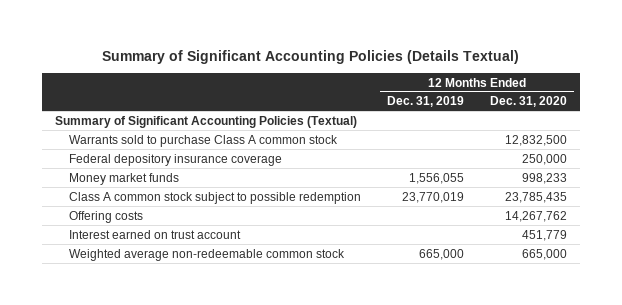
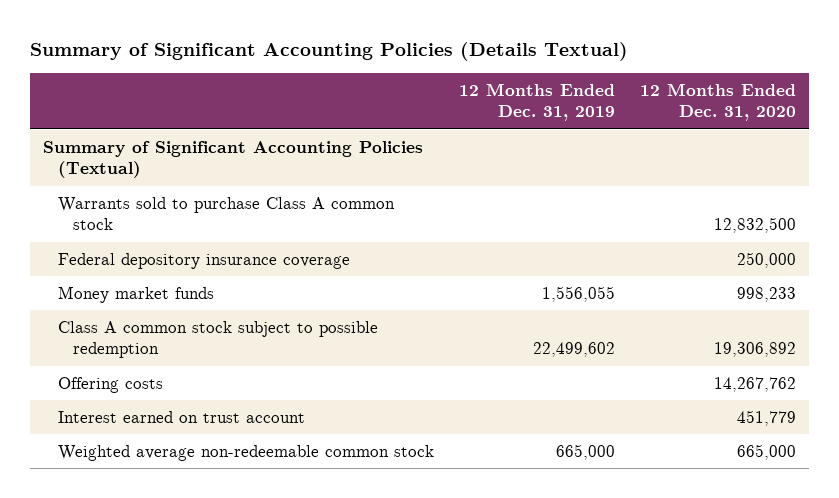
- Class A common stock subject to possible redemption | 23,770,019 | 23,785,435
+ Class A common stock subject to possible redemption | 22,499,602 | 19,306,892

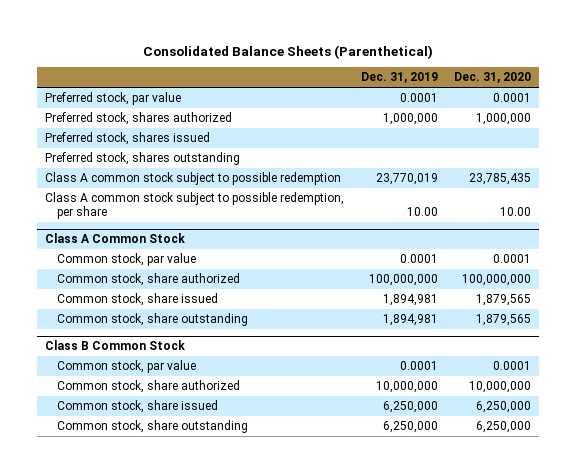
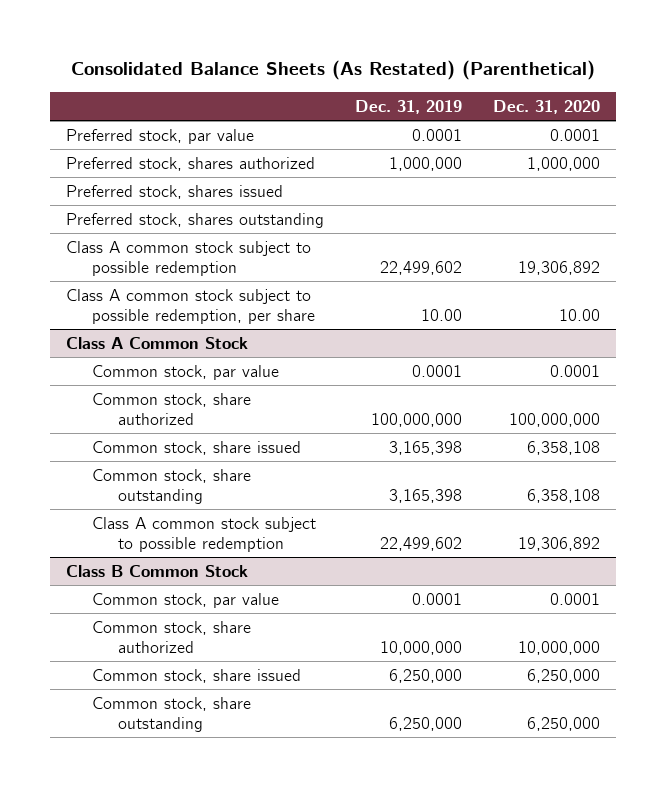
- Consolidated Balance Sheets (Parenthetical)
+ Consolidated Balance Sheets (As Restated) (Parenthetical)
- Class A common stock subject to possible redemption | 23,770,019 | 23,785,435
+ Class A common stock subject to possible redemption | 22,499,602 | 19,306,892
@ Class A Common Stock
- Common stock, share issued | 1,894,981 | 1,879,565
- Common stock, share outstanding | 1,894,981 | 1,879,565
+ Common stock, share issued | 3,165,398 | 6,358,108
+ Common stock, share outstanding | 3,165,398 | 6,358,108
+ Class A common stock subject to possible redemption | 22,499,602 | 19,306,892

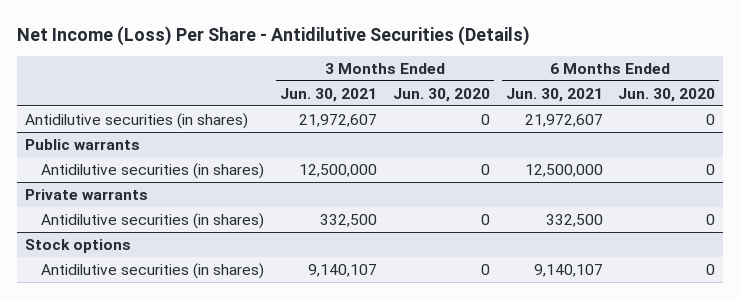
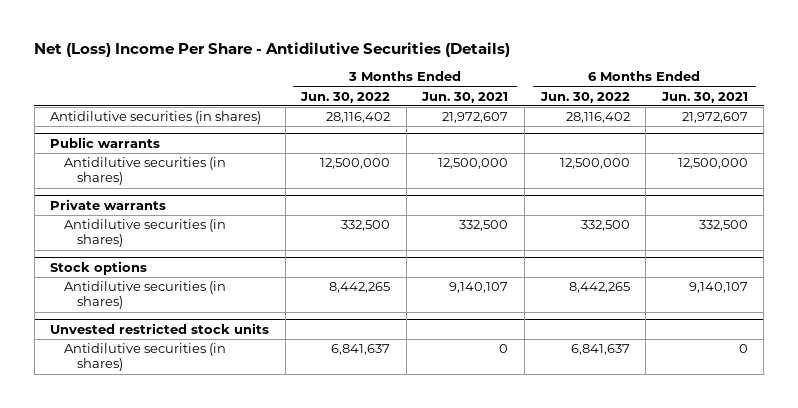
- Net Income (Loss) Per Share - Antidilutive Securities (Details)
+ Net (Loss) Income Per Share - Antidilutive Securities (Details)
- | 3 Months Ended Jun. 30, 2021 | 3 Months Ended Jun. 30, 2020 | 6 Months Ended Jun. 30, 2021 | 6 Months Ended Jun. 30, 2020
+ | 3 Months Ended Jun. 30, 2022 | 3 Months Ended Jun. 30, 2021 | 6 Months Ended Jun. 30, 2022 | 6 Months Ended Jun. 30, 2021
+ Unvested restricted stock units
+ Antidilutive securities (in shares) | 6,841,637 | 0 | 6,841,637 | 0

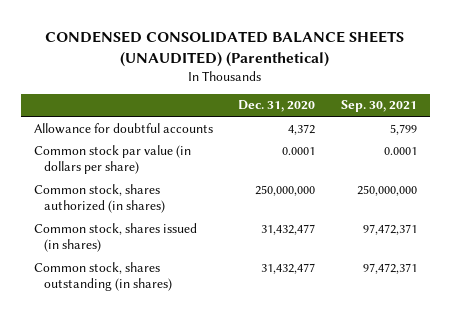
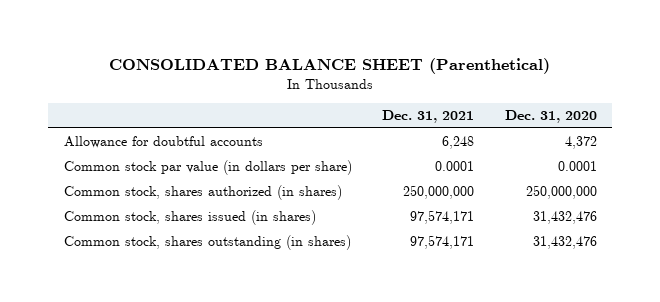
- CONDENSED CONSOLIDATED BALANCE SHEETS (UNAUDITED) (Parenthetical)
+ CONSOLIDATED BALANCE SHEET (Parenthetical)
- | Dec. 31, 2020 | Sep. 30, 2021
+ | Dec. 31, 2021 | Dec. 31, 2020
- Common stock, shares issued (in shares) | 31,432,477 | 97,472,371
- Common stock, shares outstanding (in shares) | 31,432,477 | 97,472,371
+ Common stock, shares issued (in shares) | 97,574,171 | 31,432,476
+ Common stock, shares outstanding (in shares) | 97,574,171 | 31,432,476

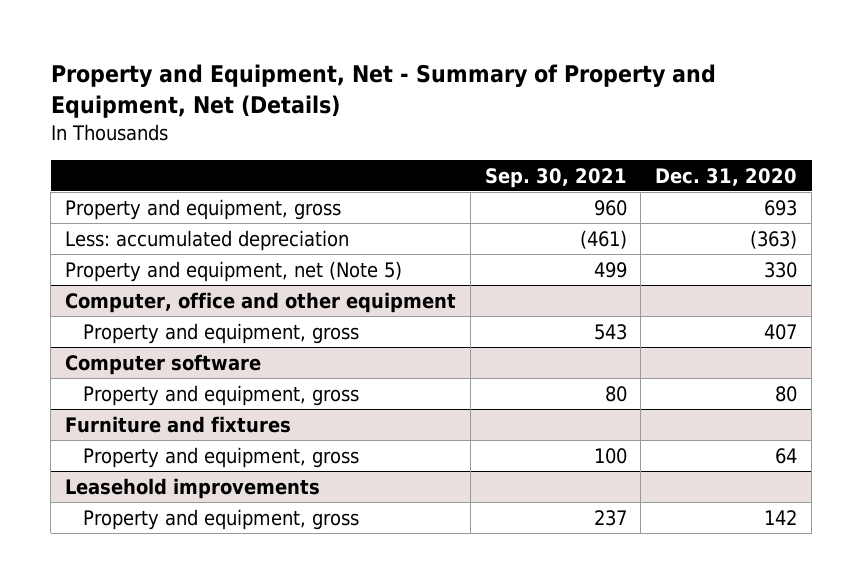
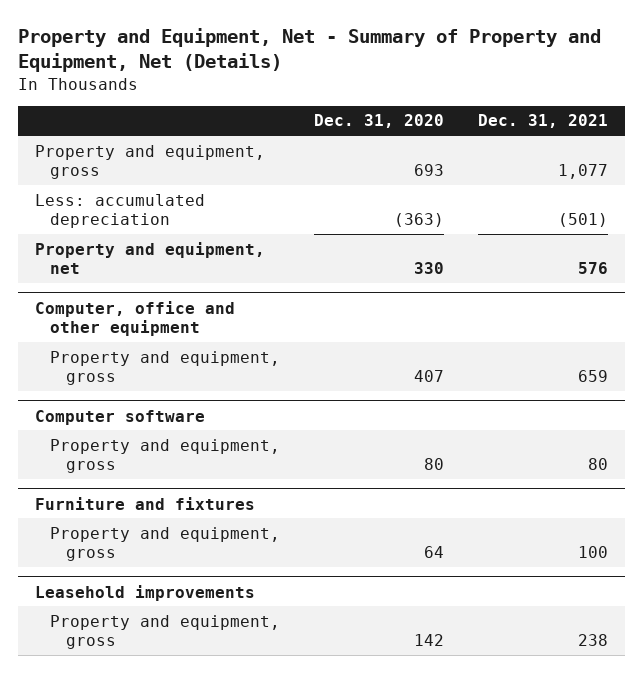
- | Sep. 30, 2021 | Dec. 31, 2020
+ | Dec. 31, 2020 | Dec. 31, 2021
- Property and equipment, net (Note 5) | 499 | 330
+ Property and equipment, net | 330 | 576

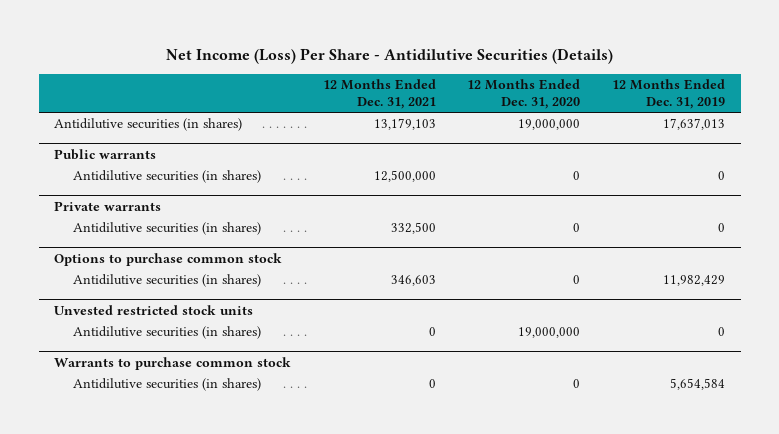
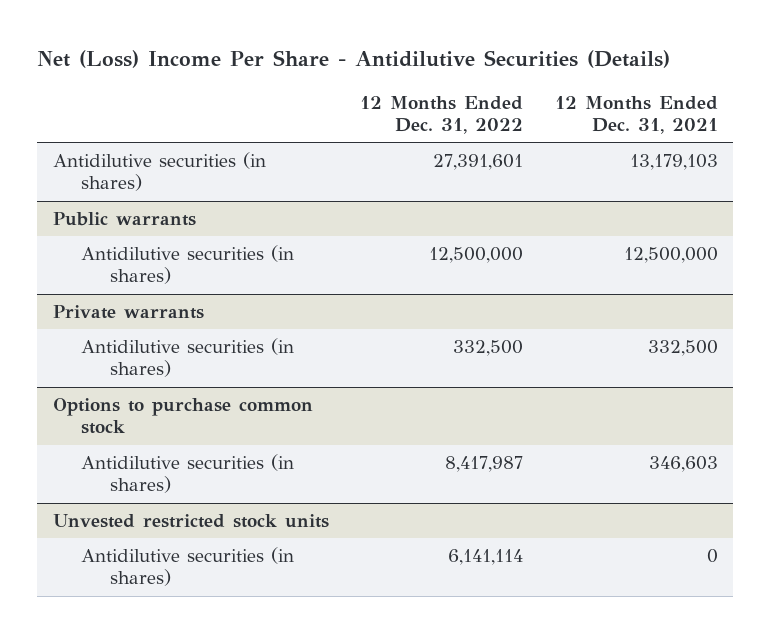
- Net Income (Loss) Per Share - Antidilutive Securities (Details)
+ Net (Loss) Income Per Share - Antidilutive Securities (Details)
- | 12 Months Ended Dec. 31, 2021 | 12 Months Ended Dec. 31, 2020 | 12 Months Ended Dec. 31, 2019
+ | 12 Months Ended Dec. 31, 2022 | 12 Months Ended Dec. 31, 2021
- Warrants to purchase common stock
- Antidilutive securities (in shares) | 0 | 0 | 5,654,584

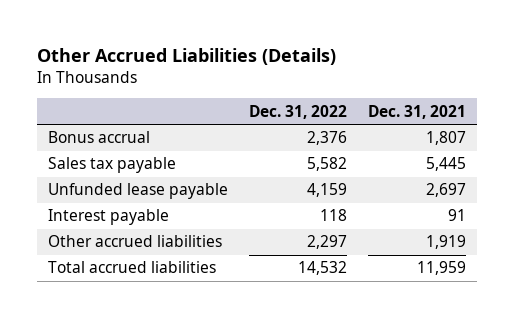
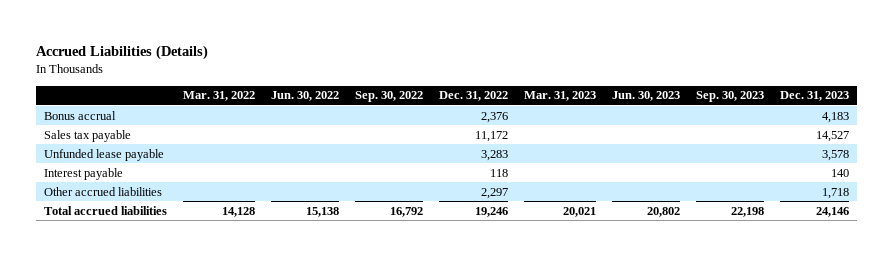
- Other Accrued Liabilities (Details)
+ Accrued Liabilities (Details)
- | Dec. 31, 2022 | Dec. 31, 2021
+ | Mar. 31, 2022 | Jun. 30, 2022 | Sep. 30, 2022 | Dec. 31, 2022 | Mar. 31, 2023 | Jun. 30, 2023 | Sep. 30, 2023 | Dec. 31, 2023
- Sales tax payable | 5,582 | 5,445
- Unfunded lease payable | 4,159 | 2,697
+ Sales tax payable | | | | 11,172 | | | | 14,527
+ Unfunded lease payable | | | | 3,283 | | | | 3,578
- Total accrued liabilities | 14,532 | 11,959
+ Total accrued liabilities | 14,128 | 15,138 | 16,792 | 19,246 | 20,021 | 20,802 | 22,198 | 24,146

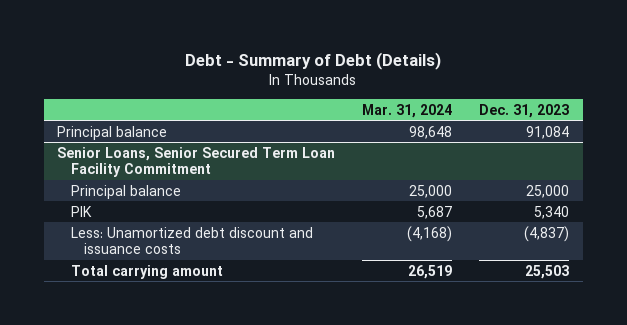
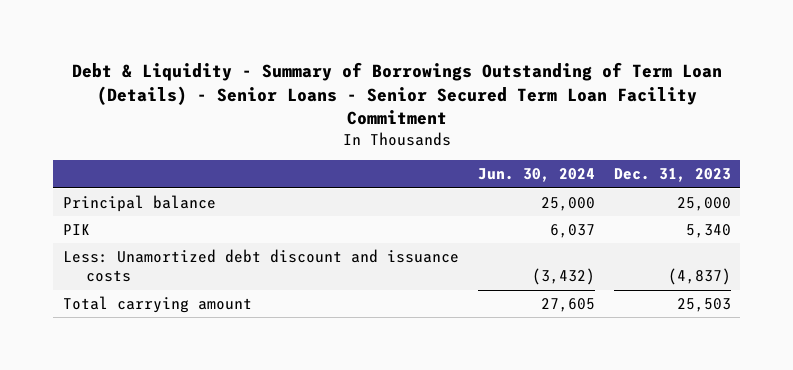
- Debt - Summary of Debt (Details)
+ Debt & Liquidity - Summary of Borrowings Outstanding of Term Loan (Details) - Senior Loans - Senior Secured Term Loan Facility Commitment
- | Mar. 31, 2024 | Dec. 31, 2023
+ | Jun. 30, 2024 | Dec. 31, 2023
- Principal balance | 98,648 | 91,084
- Senior Loans, Senior Secured Term Loan Facility Commitment

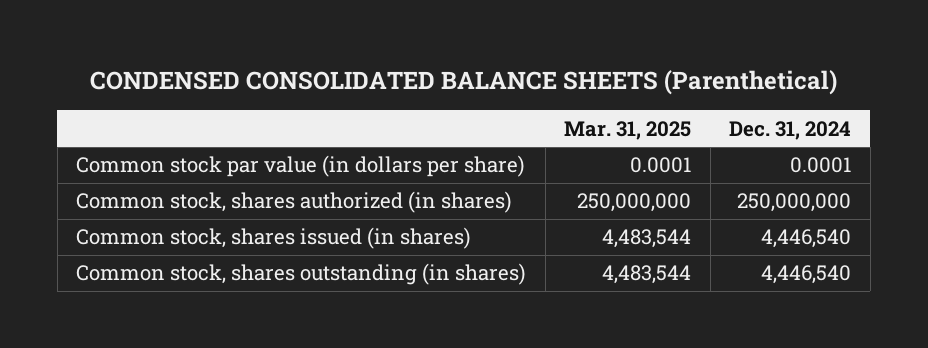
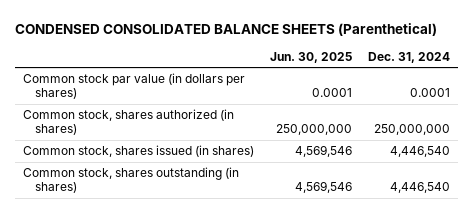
- | Mar. 31, 2025 | Dec. 31, 2024
+ | Jun. 30, 2025 | Dec. 31, 2024
- Common stock par value (in dollars per share) | 0.0001 | 0.0001
+ Common stock par value (in dollars per shares) | 0.0001 | 0.0001

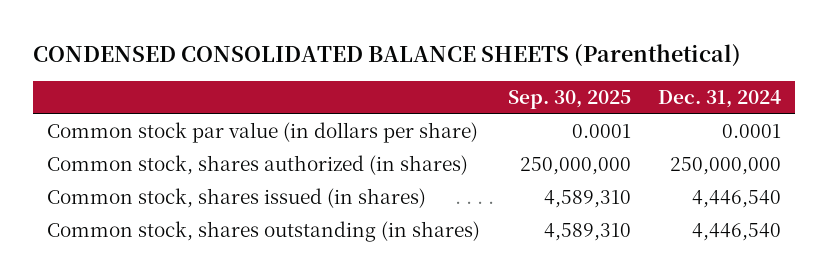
- | Jun. 30, 2025 | Dec. 31, 2024
+ | Sep. 30, 2025 | Dec. 31, 2024
- Common stock par value (in dollars per shares) | 0.0001 | 0.0001
+ Common stock par value (in dollars per share) | 0.0001 | 0.0001

